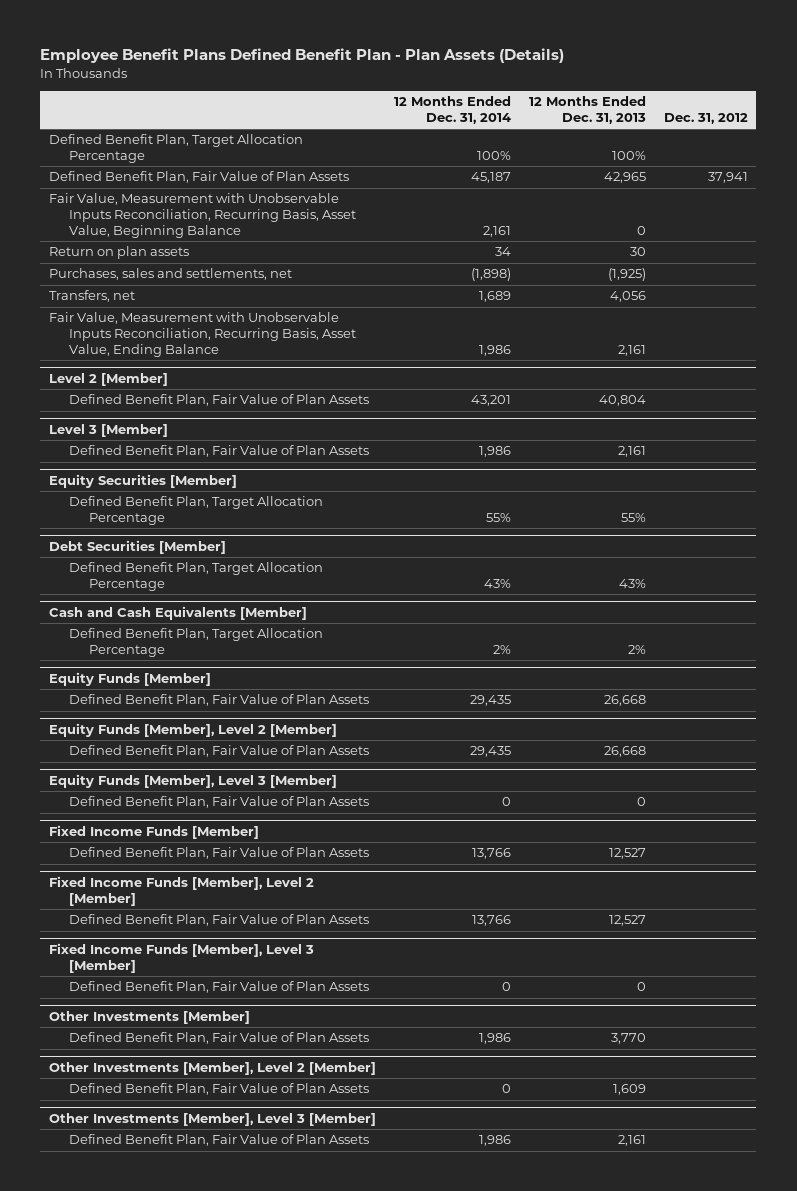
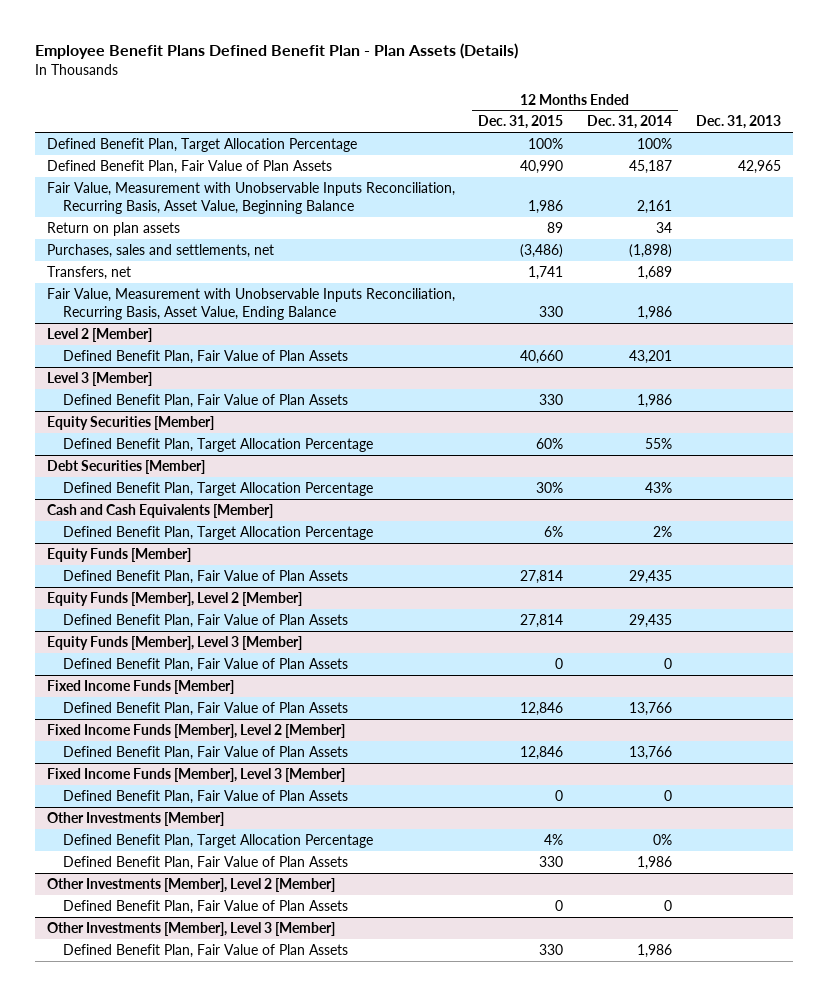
- | 12 Months Ended Dec. 31, 2014 | 12 Months Ended Dec. 31, 2013 | Dec. 31, 2012
+ | 12 Months Ended Dec. 31, 2015 | 12 Months Ended Dec. 31, 2014 | Dec. 31, 2013
@ Other Investments [Member]
+ Defined Benefit Plan, Target Allocation Percentage | 4% | 0% |

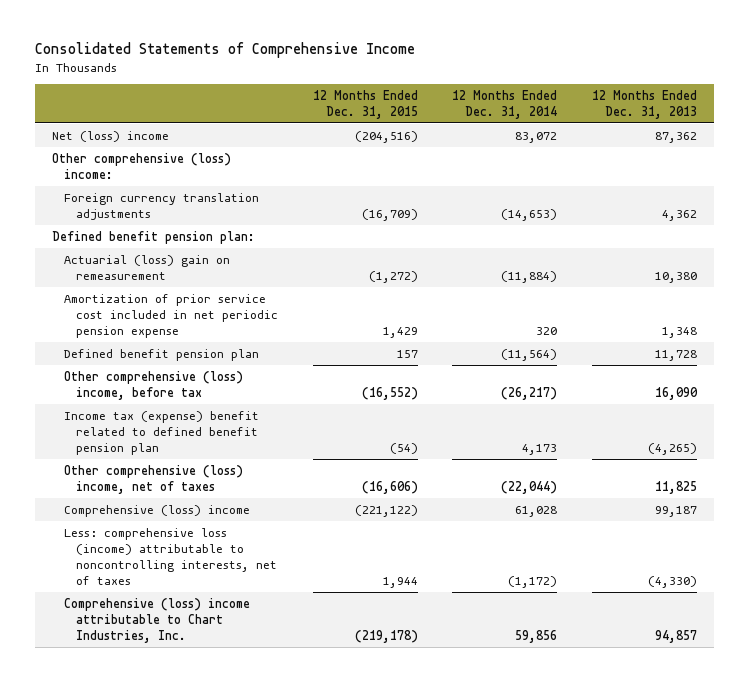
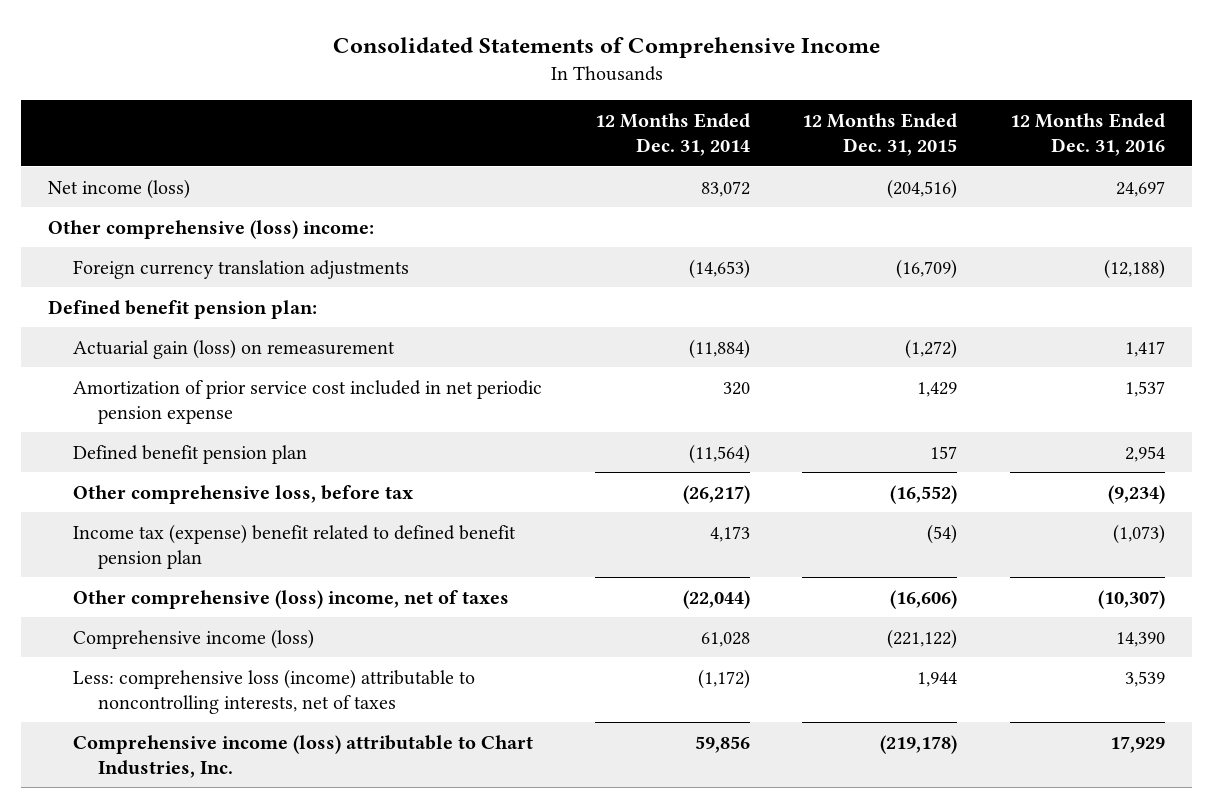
- | 12 Months Ended Dec. 31, 2015 | 12 Months Ended Dec. 31, 2014 | 12 Months Ended Dec. 31, 2013
+ | 12 Months Ended Dec. 31, 2014 | 12 Months Ended Dec. 31, 2015 | 12 Months Ended Dec. 31, 2016
- Net (loss) income | (204,516) | 83,072 | 87,362
+ Net income (loss) | 83,072 | (204,516) | 24,697
- Actuarial (loss) gain on remeasurement | (1,272) | (11,884) | 10,380
+ Actuarial gain (loss) on remeasurement | (11,884) | (1,272) | 1,417
- Other comprehensive (loss) income, before tax | (16,552) | (26,217) | 16,090
+ Other comprehensive loss, before tax | (26,217) | (16,552) | (9,234)
- Comprehensive (loss) income | (221,122) | 61,028 | 99,187
+ Comprehensive income (loss) | 61,028 | (221,122) | 14,390
- Comprehensive (loss) income attributable to Chart Industries, Inc. | (219,178) | 59,856 | 94,857
+ Comprehensive income (loss) attributable to Chart Industries, Inc. | 59,856 | (219,178) | 17,929

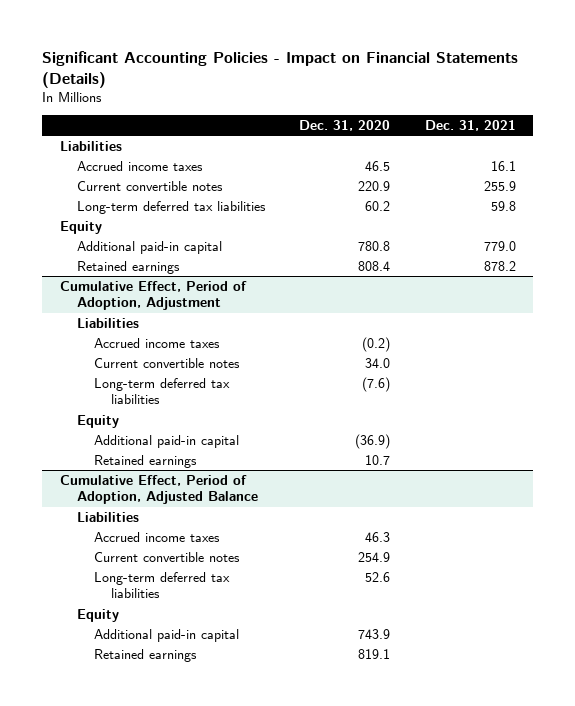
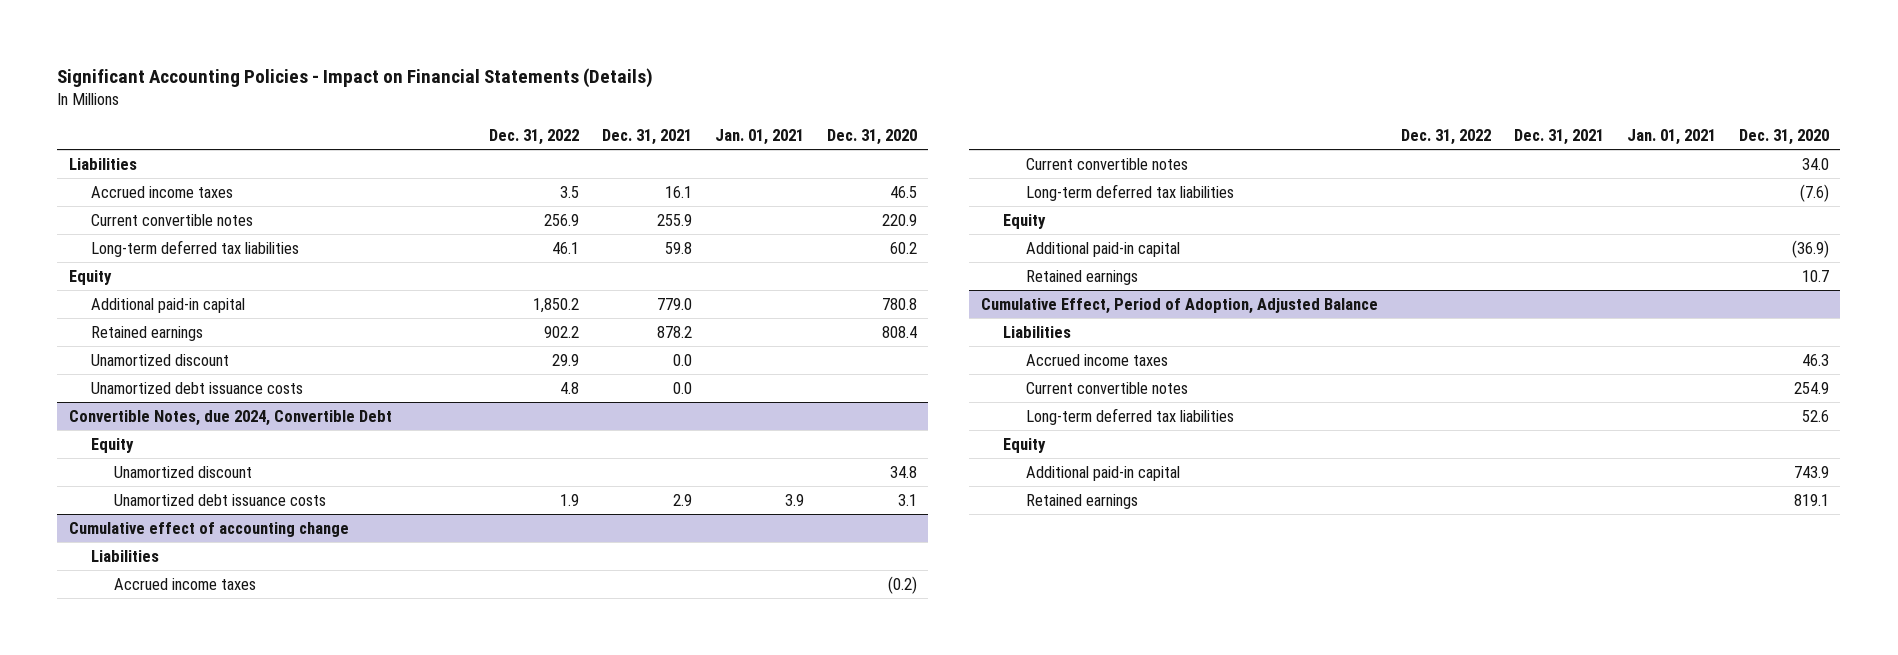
- | Dec. 31, 2020 | Dec. 31, 2021
+ | Dec. 31, 2022 | Dec. 31, 2021 | Jan. 01, 2021 | Dec. 31, 2020
- Cumulative Effect, Period of Adoption, Adjustment
+ Unamortized discount | 29.9 | 0.0 | |
+ Unamortized debt issuance costs | 4.8 | 0.0 | |
+ Convertible Notes, due 2024, Convertible Debt
+ Equity
+ Unamortized discount | | | | 34.8
+ Unamortized debt issuance costs | 1.9 | 2.9 | 3.9 | 3.1
+ Cumulative effect of accounting change

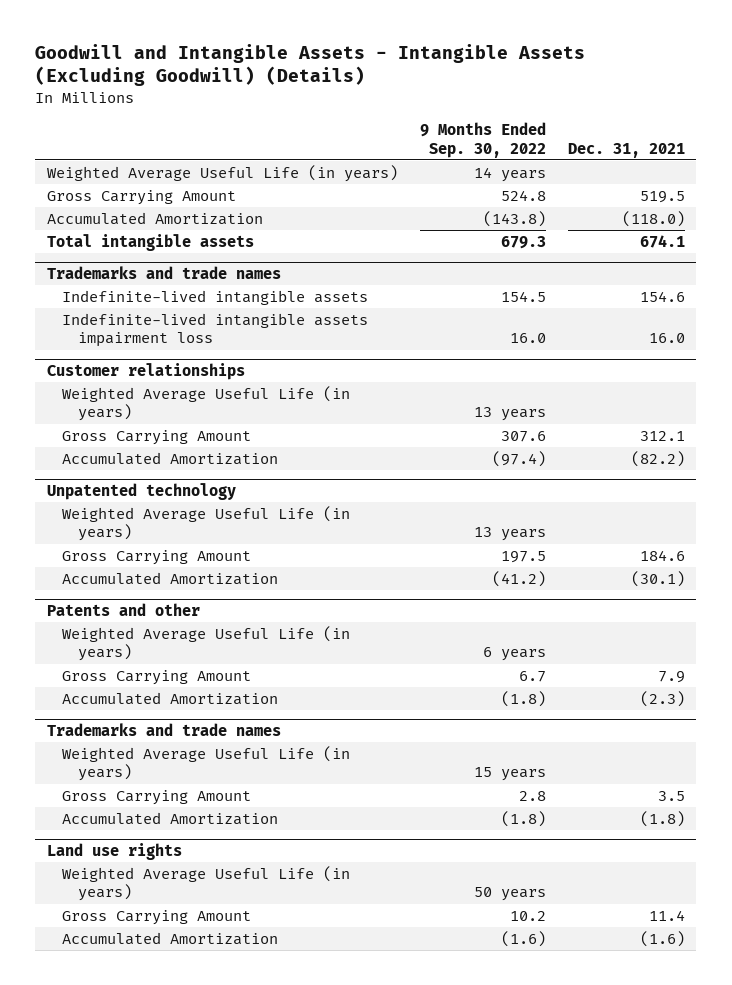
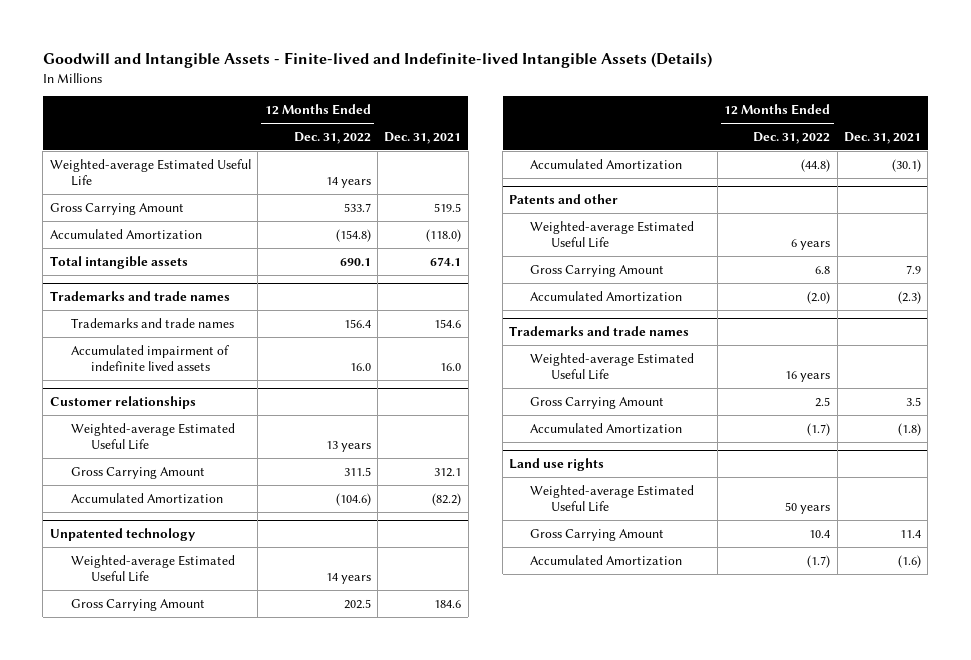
- Goodwill and Intangible Assets - Intangible Assets (Excluding Goodwill) (Details)
+ Goodwill and Intangible Assets - Finite-lived and Indefinite-lived Intangible Assets (Details)
- | 9 Months Ended Sep. 30, 2022 | Dec. 31, 2021
+ | 12 Months Ended Dec. 31, 2022 | Dec. 31, 2021
- Weighted Average Useful Life (in years) | 14 years |
+ Weighted-average Estimated Useful Life | 14 years |
@ Trademarks and trade names
- Indefinite-lived intangible assets | 154.5 | 154.6
- Indefinite-lived intangible assets impairment loss | 16.0 | 16.0
+ Trademarks and trade names | 156.4 | 154.6
+ Accumulated impairment of indefinite lived assets | 16.0 | 16.0
@ Customer relationships
- Weighted Average Useful Life (in years) | 13 years |
+ Weighted-average Estimated Useful Life | 13 years |
@ Unpatented technology
- Weighted Average Useful Life (in years) | 13 years |
+ Weighted-average Estimated Useful Life | 14 years |
@ Patents and other
- Weighted Average Useful Life (in years) | 6 years |
+ Weighted-average Estimated Useful Life | 6 years |
@ Trademarks and trade names
- Weighted Average Useful Life (in years) | 15 years |
+ Weighted-average Estimated Useful Life | 16 years |
@ Land use rights
- Weighted Average Useful Life (in years) | 50 years |
+ Weighted-average Estimated Useful Life | 50 years |

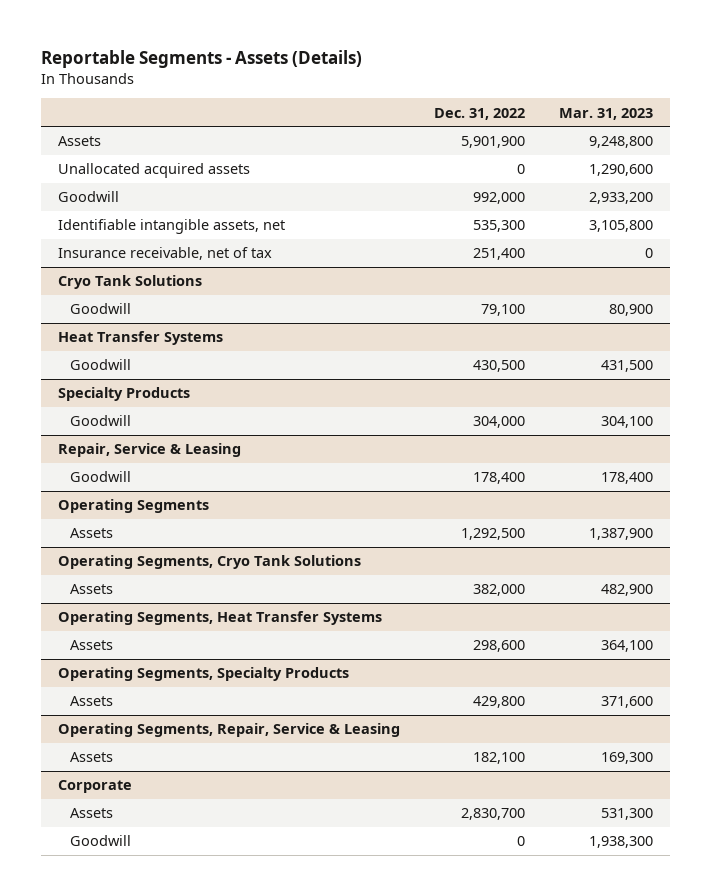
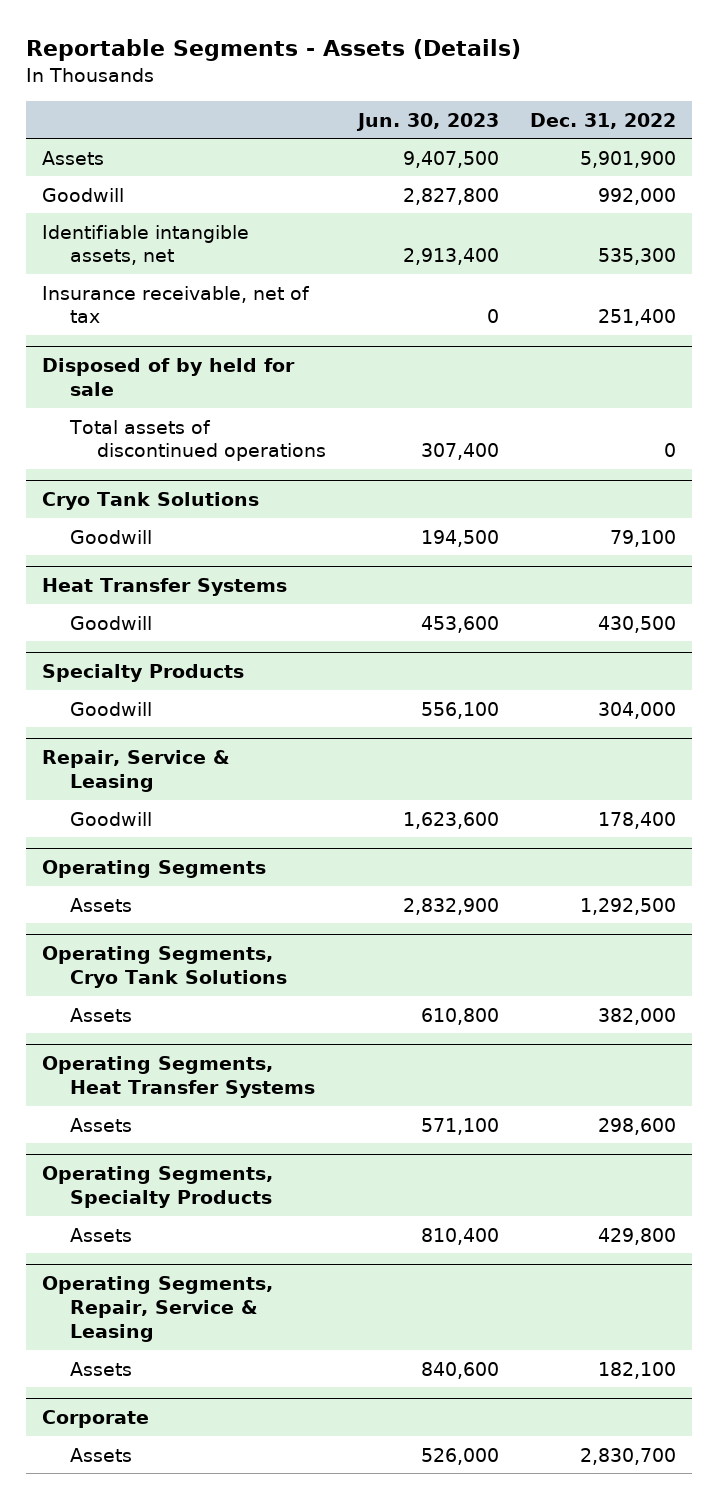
- | Dec. 31, 2022 | Mar. 31, 2023
+ | Jun. 30, 2023 | Dec. 31, 2022
- Unallocated acquired assets | 0 | 1,290,600
+ Disposed of by held for sale
+ Total assets of discontinued operations | 307,400 | 0
@ Corporate
- Goodwill | 0 | 1,938,300

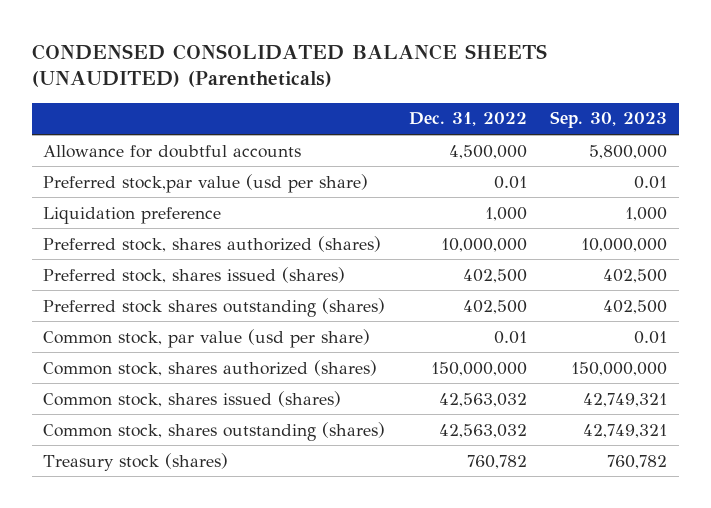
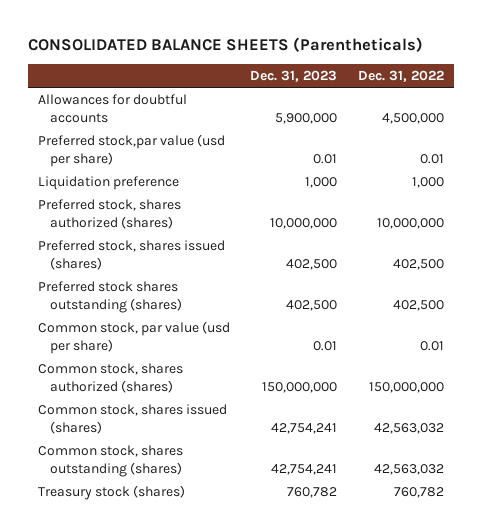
- CONDENSED CONSOLIDATED BALANCE SHEETS (UNAUDITED) (Parentheticals)
+ CONSOLIDATED BALANCE SHEETS (Parentheticals)
- | Dec. 31, 2022 | Sep. 30, 2023
+ | Dec. 31, 2023 | Dec. 31, 2022
- Allowance for doubtful accounts | 4,500,000 | 5,800,000
+ Allowances for doubtful accounts | 5,900,000 | 4,500,000

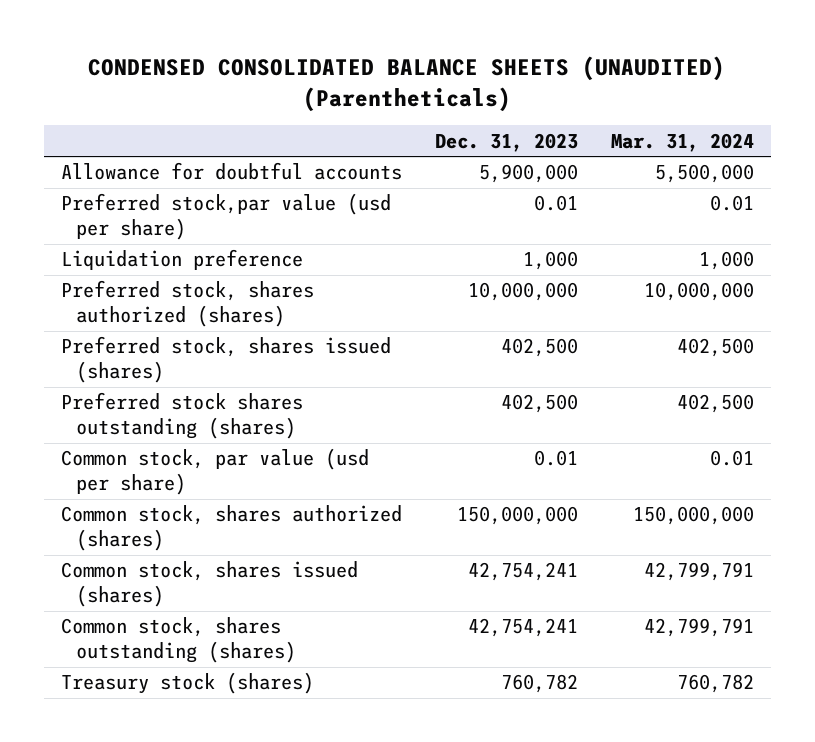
- CONSOLIDATED BALANCE SHEETS (Parentheticals)
+ CONDENSED CONSOLIDATED BALANCE SHEETS (UNAUDITED) (Parentheticals)
- | Dec. 31, 2023 | Dec. 31, 2022
+ | Dec. 31, 2023 | Mar. 31, 2024
- Allowances for doubtful accounts | 5,900,000 | 4,500,000
+ Allowance for doubtful accounts | 5,900,000 | 5,500,000

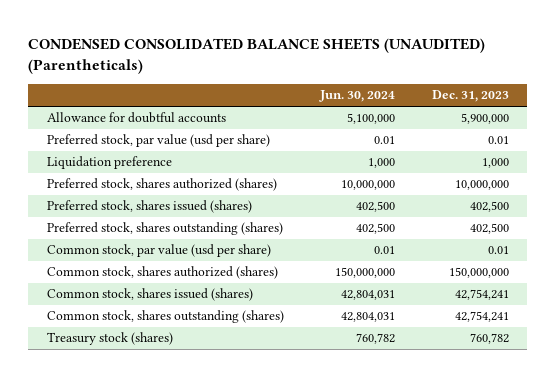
- | Dec. 31, 2023 | Mar. 31, 2024
+ | Jun. 30, 2024 | Dec. 31, 2023
- Preferred stock,par value (usd per share) | 0.01 | 0.01
+ Preferred stock, par value (usd per share) | 0.01 | 0.01
- Preferred stock shares outstanding (shares) | 402,500 | 402,500
+ Preferred stock, shares outstanding (shares) | 402,500 | 402,500

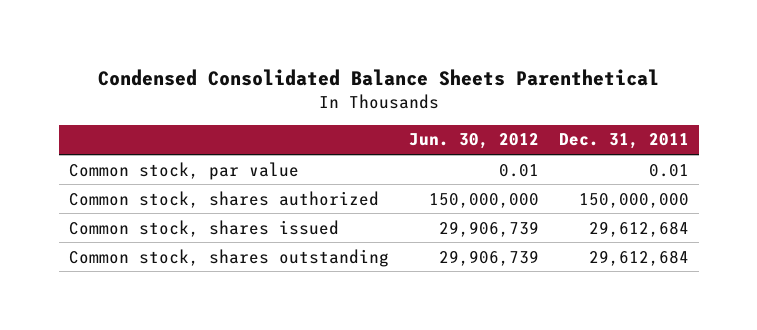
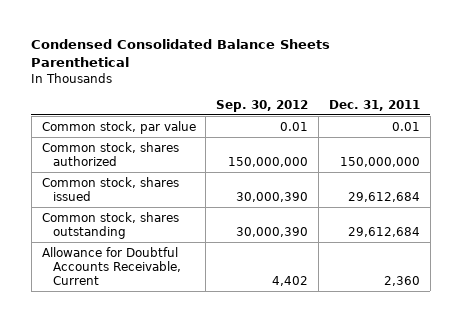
- | Jun. 30, 2012 | Dec. 31, 2011
+ | Sep. 30, 2012 | Dec. 31, 2011
+ Allowance for Doubtful Accounts Receivable, Current | 4,402 | 2,360

